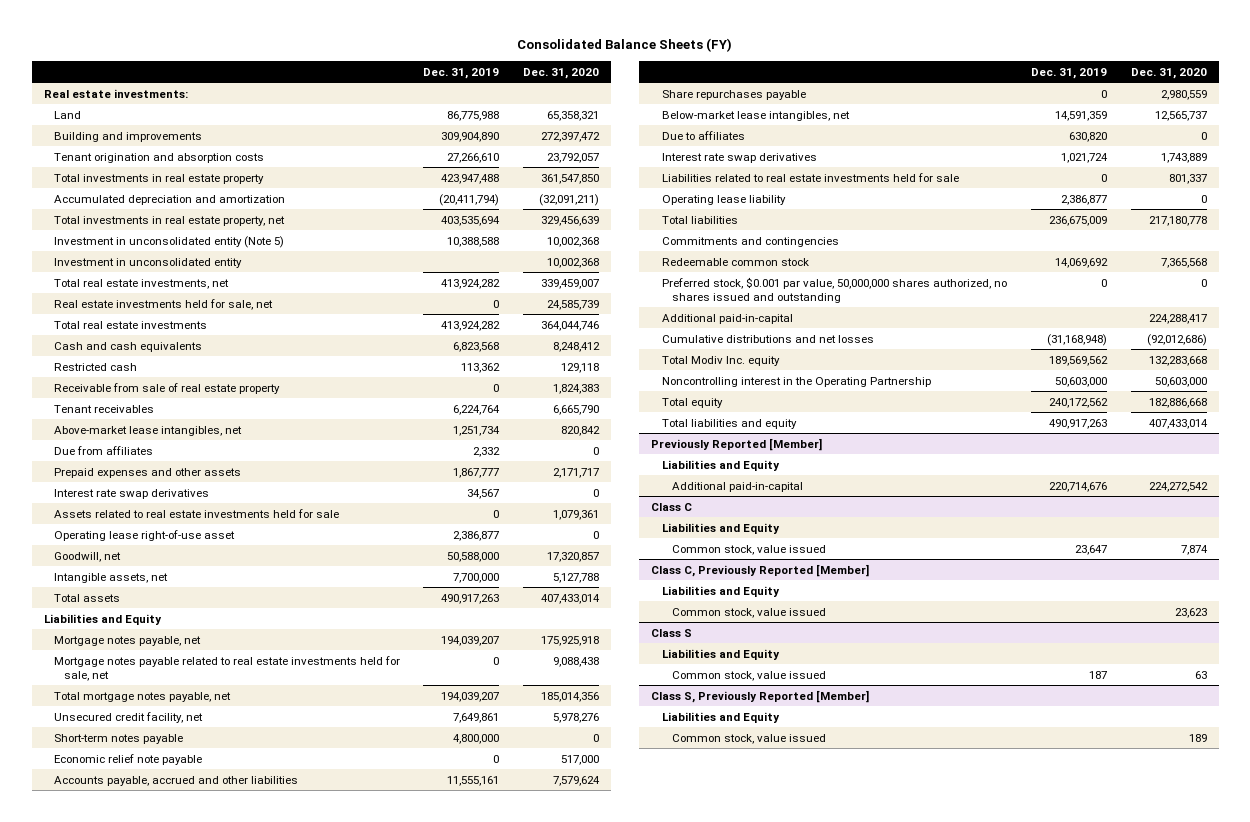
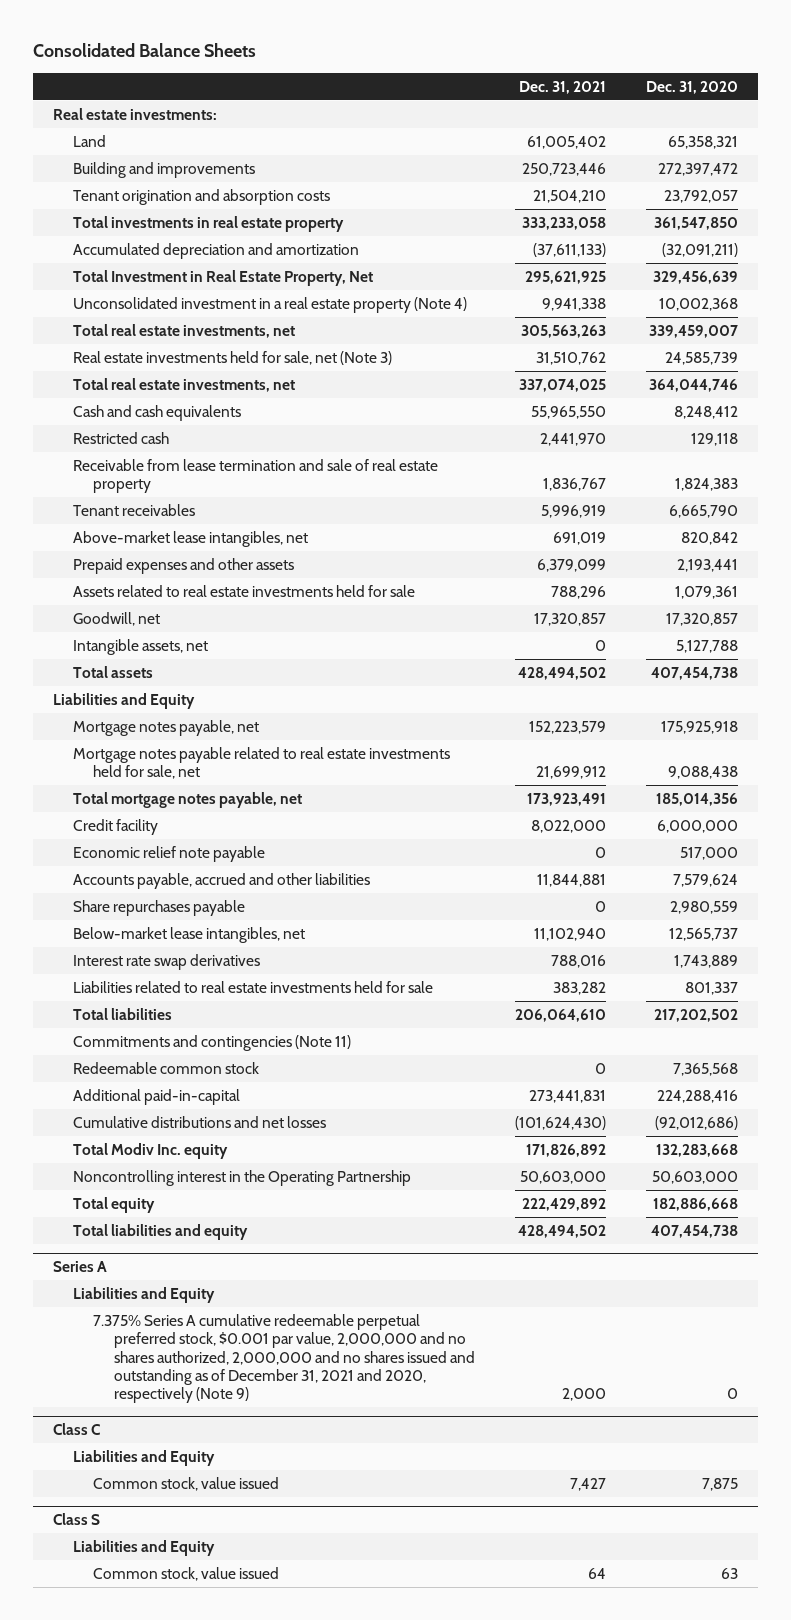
- Consolidated Balance Sheets (FY)
+ Consolidated Balance Sheets
- | Dec. 31, 2019 | Dec. 31, 2020
+ | Dec. 31, 2021 | Dec. 31, 2020
- Total investments in real estate property, net | 403,535,694 | 329,456,639
- Investment in unconsolidated entity (Note 5) | 10,388,588 | 10,002,368
- Investment in unconsolidated entity | | 10,002,368
+ Total Investment in Real Estate Property, Net | 295,621,925 | 329,456,639
+ Unconsolidated investment in a real estate property (Note 4) | 9,941,338 | 10,002,368
- Real estate investments held for sale, net | 0 | 24,585,739
- Total real estate investments | 413,924,282 | 364,044,746
+ Real estate investments held for sale, net (Note 3) | 31,510,762 | 24,585,739
+ Total real estate investments, net | 337,074,025 | 364,044,746
- Receivable from sale of real estate property | 0 | 1,824,383
+ Receivable from lease termination and sale of real estate property | 1,836,767 | 1,824,383
- Due from affiliates | 2,332 | 0
- Prepaid expenses and other assets | 1,867,777 | 2,171,717
- Interest rate swap derivatives | 34,567 | 0
+ Prepaid expenses and other assets | 6,379,099 | 2,193,441
- Operating lease right-of-use asset | 2,386,877 | 0
- Total assets | 490,917,263 | 407,433,014
+ Total assets | 428,494,502 | 407,454,738
- Unsecured credit facility, net | 7,649,861 | 5,978,276
- Short-term notes payable | 4,800,000 | 0
+ Credit facility | 8,022,000 | 6,000,000
- Due to affiliates | 630,820 | 0
- Operating lease liability | 2,386,877 | 0
- Total liabilities | 236,675,009 | 217,180,778
- Commitments and contingencies
+ Total liabilities | 206,064,610 | 217,202,502
+ Commitments and contingencies (Note 11)
- Preferred stock, $0.001 par value, 50,000,000 shares authorized, no shares issued and outstanding | 0 | 0
- Additional paid-in-capital | | 224,288,417
+ Additional paid-in-capital | 273,441,831 | 224,288,416
- Total liabilities and equity | 490,917,263 | 407,433,014
- Previously Reported [Member]
+ Total liabilities and equity | 428,494,502 | 407,454,738
+ Series A
- Additional paid-in-capital | 220,714,676 | 224,272,542
+ 7.375% Series A cumulative redeemable perpetual preferred stock, $0.001 par value, 2,000,000 and no shares authorized, 2,000,000 and no shares issued and outstanding as of December 31, 2021 and 2020, respectively (Note 9) | 2,000 | 0
@ Class C
- Common stock, value issued | 23,647 | 7,874
- Class C, Previously Reported [Member]
- Liabilities and Equity
- Common stock, value issued | | 23,623
@ Class C
+ Common stock, value issued | 7,427 | 7,875
- Class S, Previously Reported [Member]
- Liabilities and Equity
- Common stock, value issued | | 189

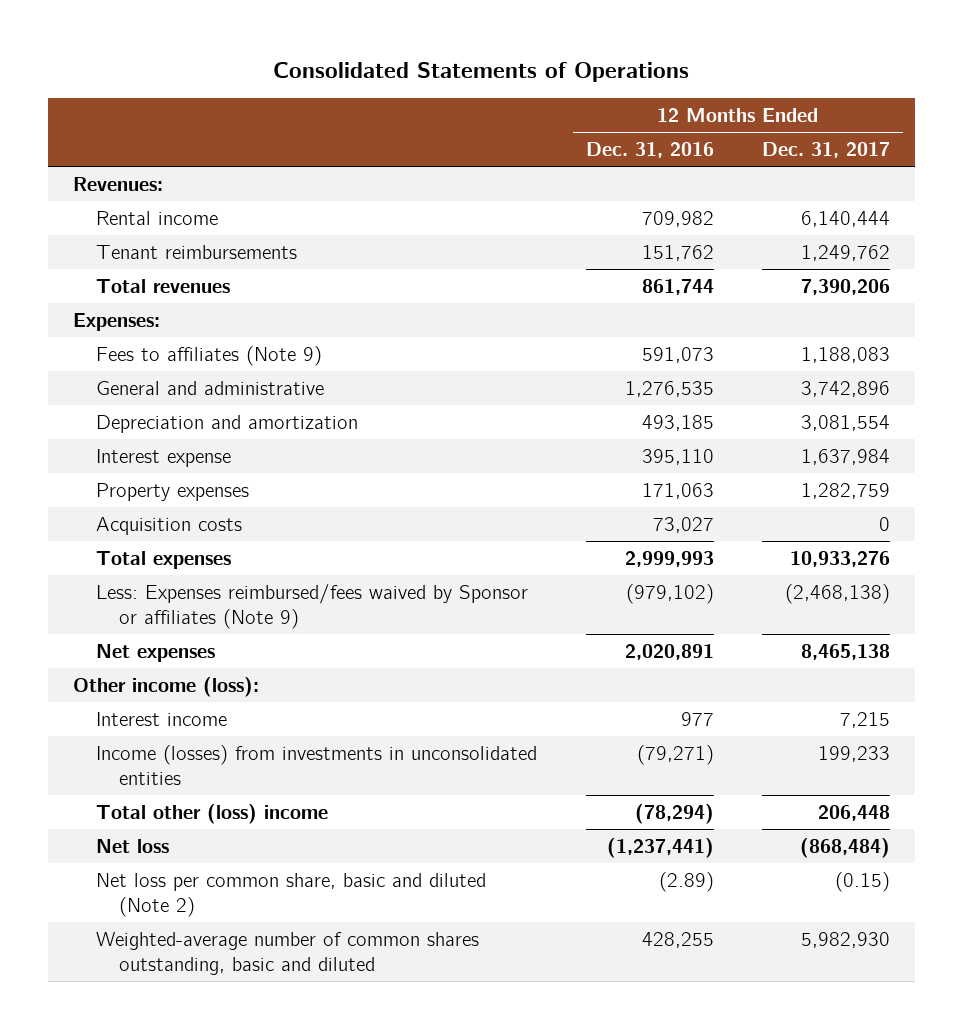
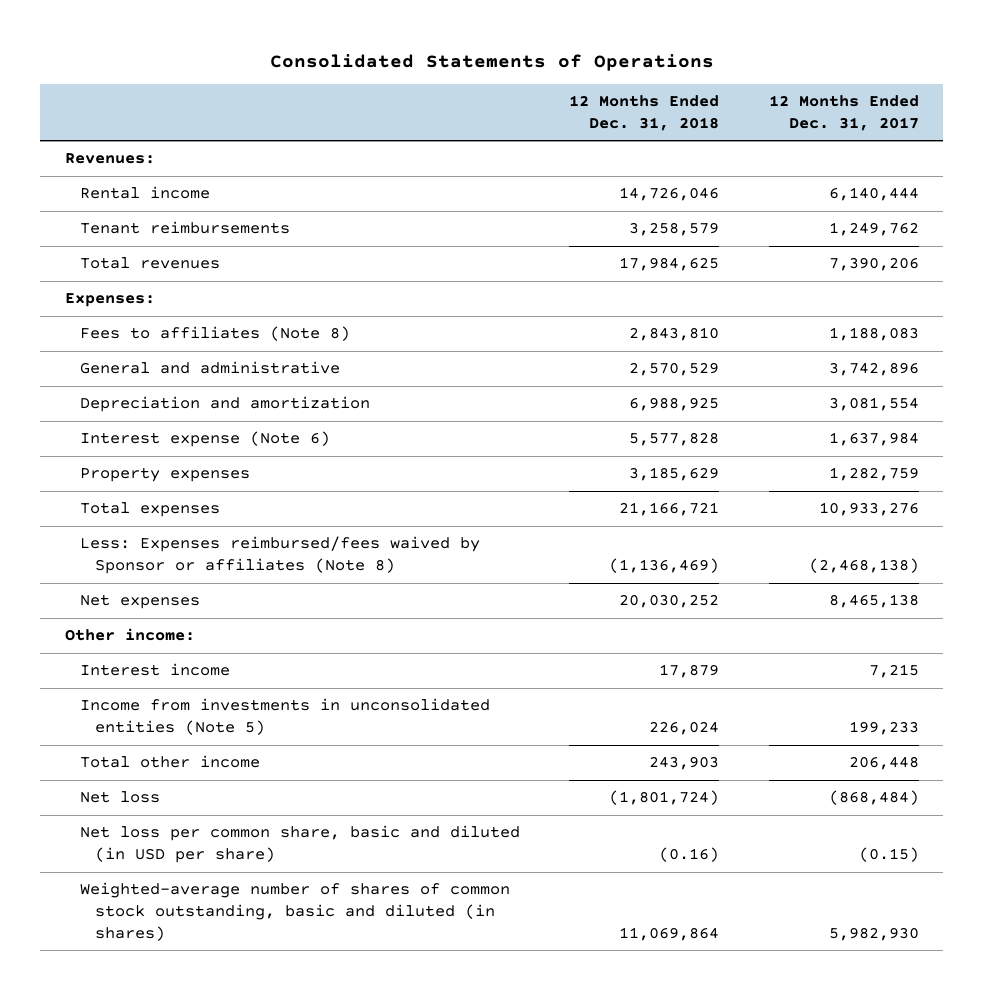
- | 12 Months Ended Dec. 31, 2016 | 12 Months Ended Dec. 31, 2017
+ | 12 Months Ended Dec. 31, 2018 | 12 Months Ended Dec. 31, 2017
- Fees to affiliates (Note 9) | 591,073 | 1,188,083
+ Fees to affiliates (Note 8) | 2,843,810 | 1,188,083
- Interest expense | 395,110 | 1,637,984
+ Interest expense (Note 6) | 5,577,828 | 1,637,984
- Acquisition costs | 73,027 | 0
- Less: Expenses reimbursed/fees waived by Sponsor or affiliates (Note 9) | (979,102) | (2,468,138)
+ Less: Expenses reimbursed/fees waived by Sponsor or affiliates (Note 8) | (1,136,469) | (2,468,138)
- Other income (loss):
+ Other income:
- Income (losses) from investments in unconsolidated entities | (79,271) | 199,233
- Total other (loss) income | (78,294) | 206,448
+ Income from investments in unconsolidated entities (Note 5) | 226,024 | 199,233
+ Total other income | 243,903 | 206,448
- Net loss per common share, basic and diluted (Note 2) | (2.89) | (0.15)
- Weighted-average number of common shares outstanding, basic and diluted | 428,255 | 5,982,930
+ Net loss per common share, basic and diluted (in USD per share) | (0.16) | (0.15)
+ Weighted-average number of shares of common stock outstanding, basic and diluted (in shares) | 11,069,864 | 5,982,930

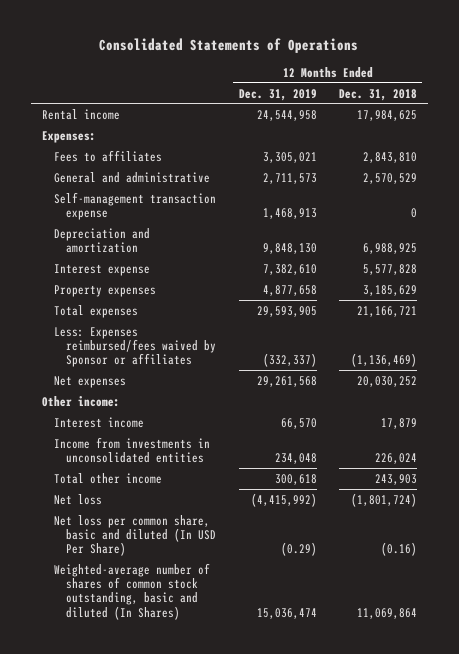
- | 12 Months Ended Dec. 31, 2018 | 12 Months Ended Dec. 31, 2017
+ | 12 Months Ended Dec. 31, 2019 | 12 Months Ended Dec. 31, 2018
- Revenues:
- Rental income | 14,726,046 | 6,140,444
- Tenant reimbursements | 3,258,579 | 1,249,762
- Total revenues | 17,984,625 | 7,390,206
+ Rental income | 24,544,958 | 17,984,625
- Fees to affiliates (Note 8) | 2,843,810 | 1,188,083
+ Fees to affiliates | 3,305,021 | 2,843,810
+ Self-management transaction expense | 1,468,913 | 0
- Interest expense (Note 6) | 5,577,828 | 1,637,984
+ Interest expense | 7,382,610 | 5,577,828
- Less: Expenses reimbursed/fees waived by Sponsor or affiliates (Note 8) | (1,136,469) | (2,468,138)
+ Less: Expenses reimbursed/fees waived by Sponsor or affiliates | (332,337) | (1,136,469)
- Income from investments in unconsolidated entities (Note 5) | 226,024 | 199,233
+ Income from investments in unconsolidated entities | 234,048 | 226,024
- Net loss per common share, basic and diluted (in USD per share) | (0.16) | (0.15)
- Weighted-average number of shares of common stock outstanding, basic and diluted (in shares) | 11,069,864 | 5,982,930
+ Net loss per common share, basic and diluted (In USD Per Share) | (0.29) | (0.16)
+ Weighted-average number of shares of common stock outstanding, basic and diluted (In Shares) | 15,036,474 | 11,069,864

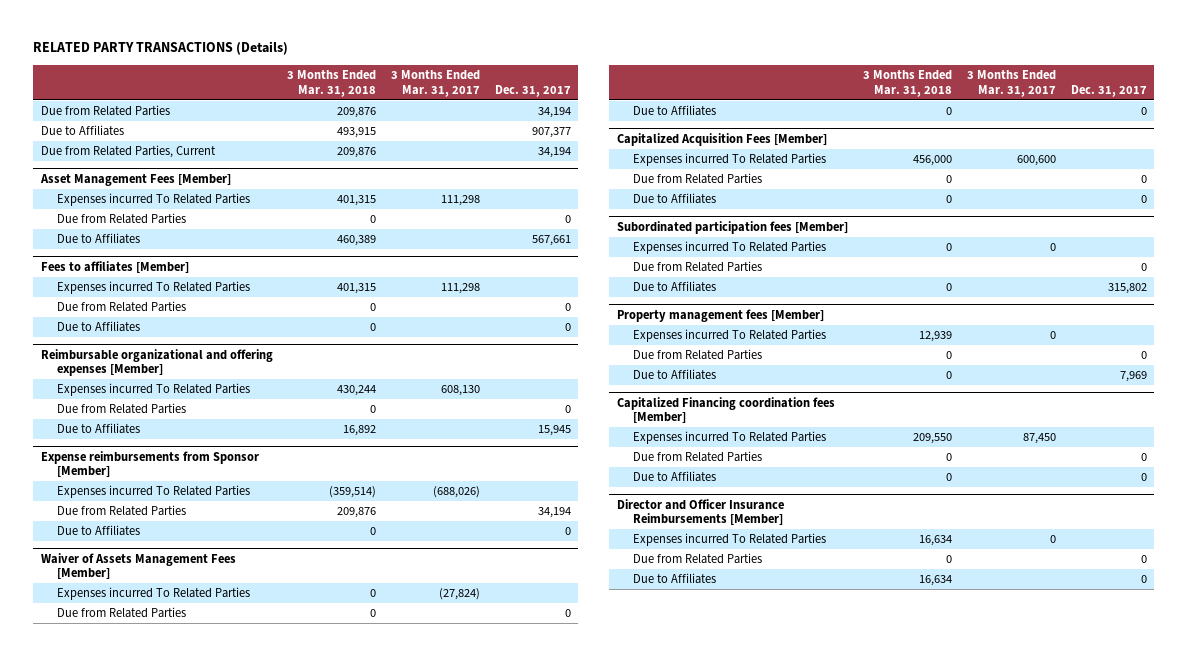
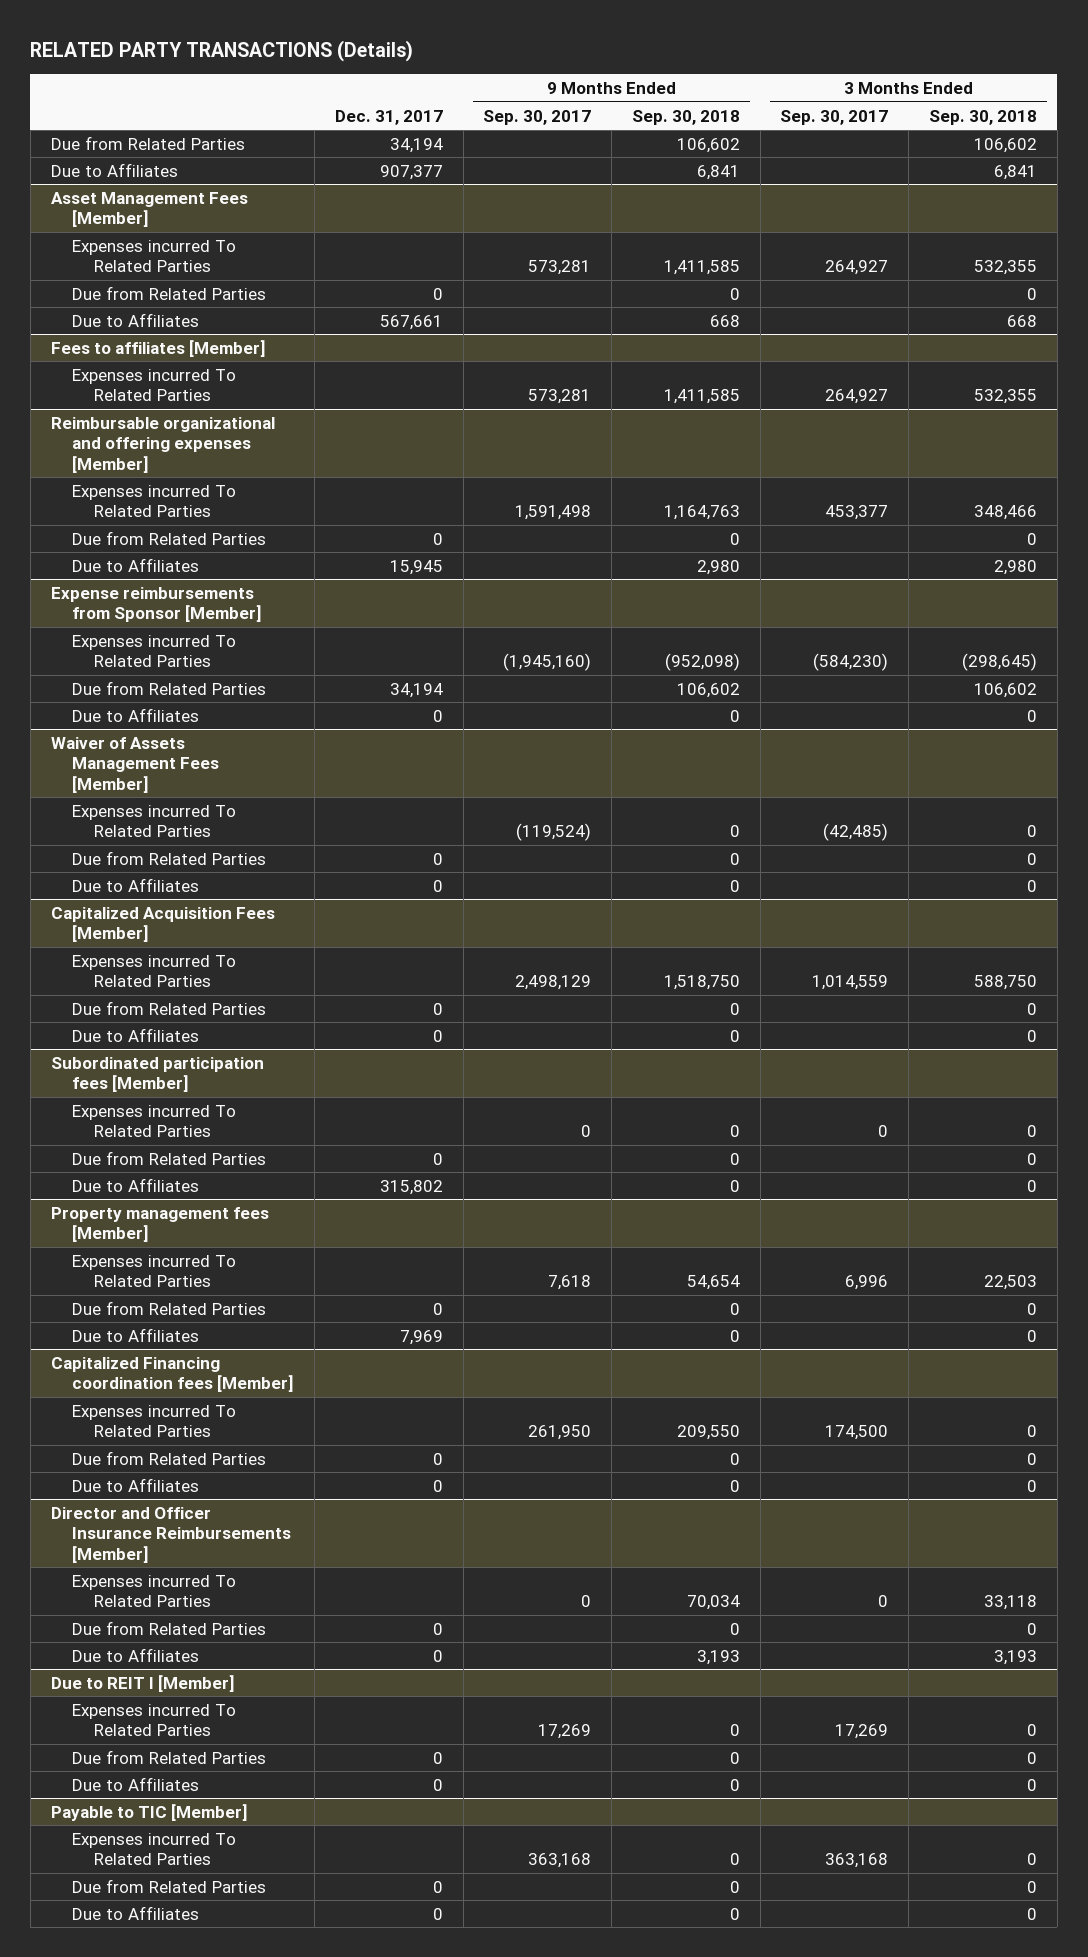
- | 3 Months Ended Mar. 31, 2018 | 3 Months Ended Mar. 31, 2017 | Dec. 31, 2017
+ | Dec. 31, 2017 | 9 Months Ended Sep. 30, 2017 | 9 Months Ended Sep. 30, 2018 | 3 Months Ended Sep. 30, 2017 | 3 Months Ended Sep. 30, 2018
- Due from Related Parties, Current | 209,876 | | 34,194
@ Fees to affiliates [Member]
- Due from Related Parties | 0 | | 0
- Due to Affiliates | 0 | | 0
+ Due to REIT I [Member]
+ Expenses incurred To Related Parties | | 17,269 | 0 | 17,269 | 0
+ Due from Related Parties | 0 | | 0 | | 0
+ Due to Affiliates | 0 | | 0 | | 0
+ Payable to TIC [Member]
+ Expenses incurred To Related Parties | | 363,168 | 0 | 363,168 | 0
+ Due from Related Parties | 0 | | 0 | | 0
+ Due to Affiliates | 0 | | 0 | | 0

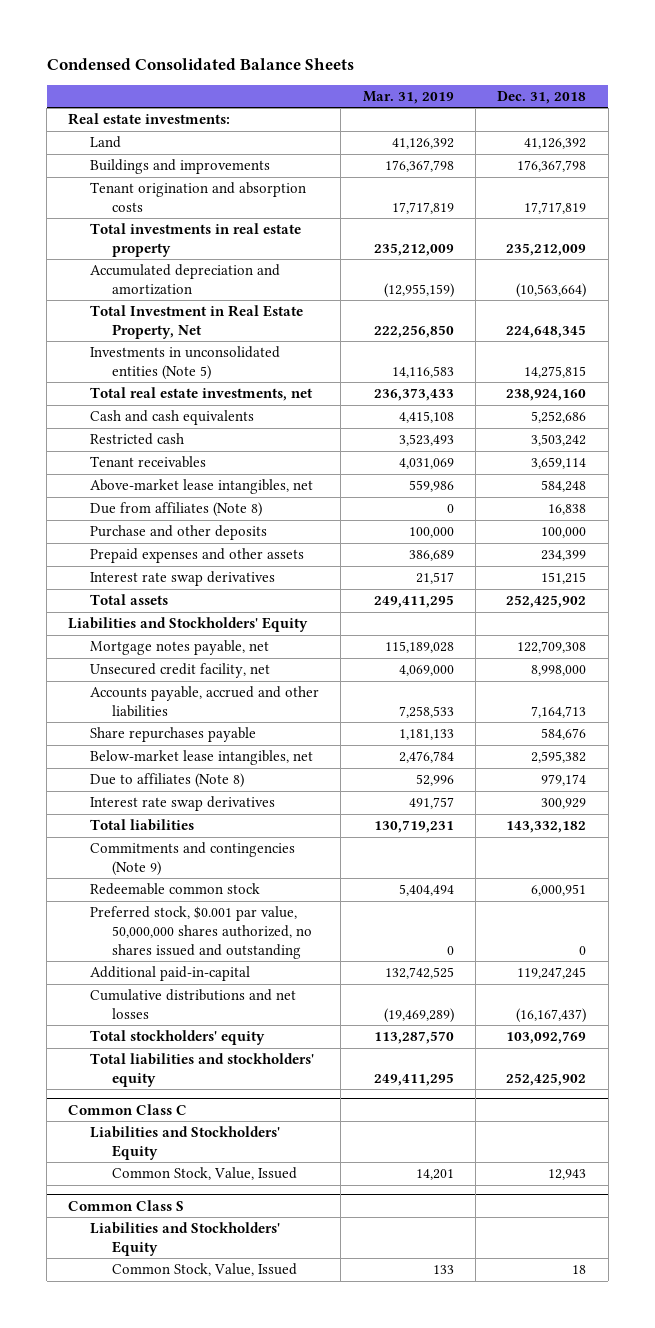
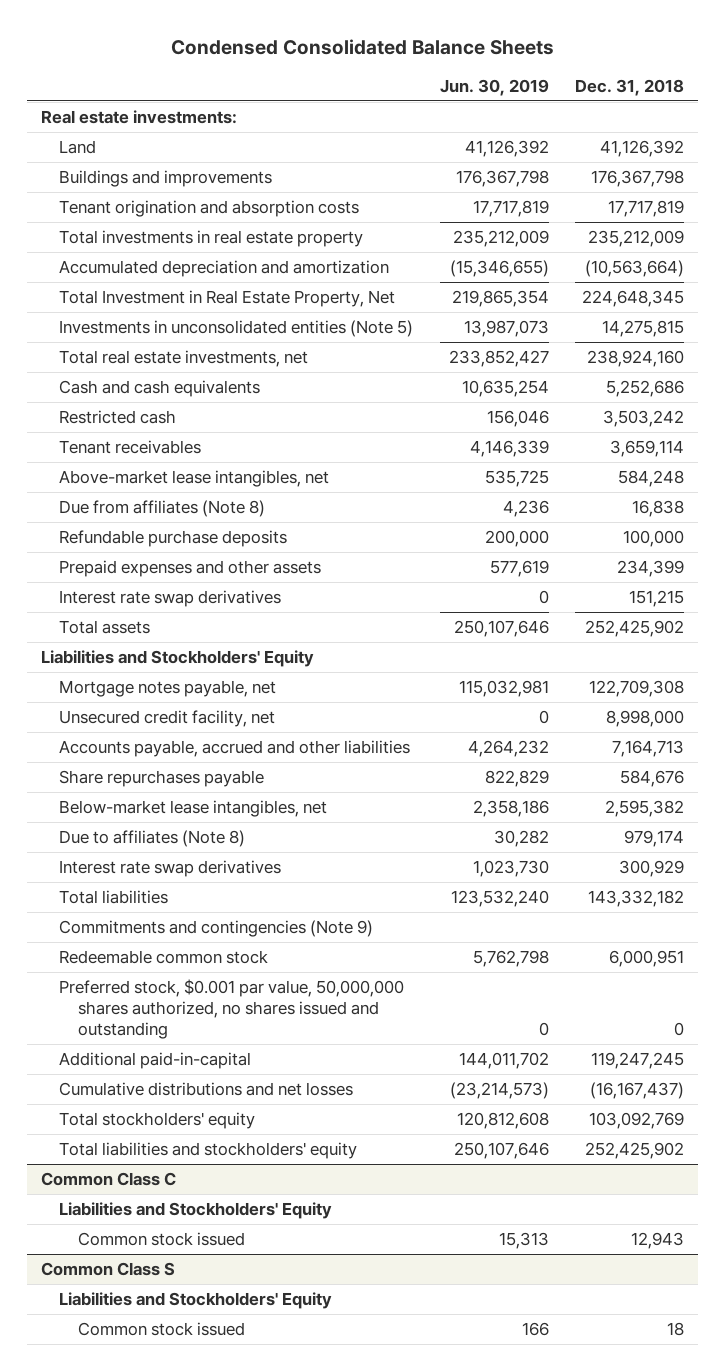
- | Mar. 31, 2019 | Dec. 31, 2018
+ | Jun. 30, 2019 | Dec. 31, 2018
- Purchase and other deposits | 100,000 | 100,000
+ Refundable purchase deposits | 200,000 | 100,000
@ Common Class C
- Common Stock, Value, Issued | 14,201 | 12,943
+ Common stock issued | 15,313 | 12,943
@ Common Class S
- Common Stock, Value, Issued | 133 | 18
+ Common stock issued | 166 | 18

